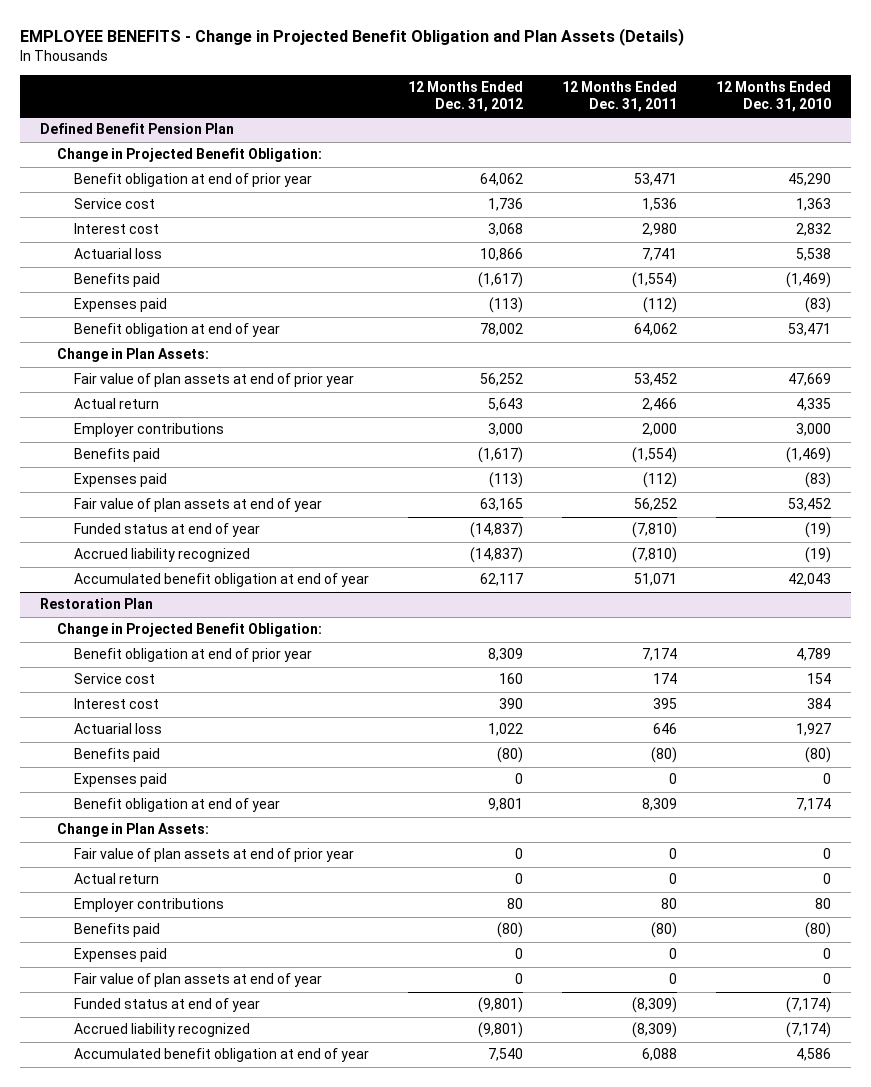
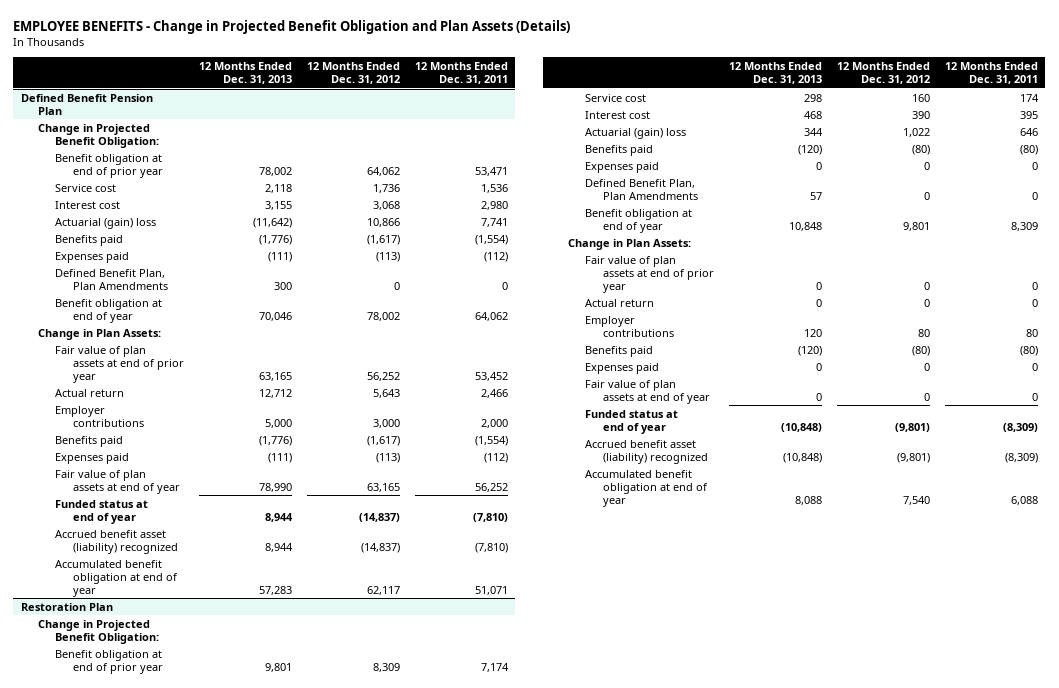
- | 12 Months Ended Dec. 31, 2012 | 12 Months Ended Dec. 31, 2011 | 12 Months Ended Dec. 31, 2010
+ | 12 Months Ended Dec. 31, 2013 | 12 Months Ended Dec. 31, 2012 | 12 Months Ended Dec. 31, 2011
@ Defined Benefit Pension Plan
- Actuarial loss | 10,866 | 7,741 | 5,538
+ Actuarial (gain) loss | (11,642) | 10,866 | 7,741
+ Defined Benefit Plan, Plan Amendments | 300 | 0 | 0
- Accrued liability recognized | (14,837) | (7,810) | (19)
+ Accrued benefit asset (liability) recognized | 8,944 | (14,837) | (7,810)
@ Restoration Plan
- Actuarial loss | 1,022 | 646 | 1,927
+ Actuarial (gain) loss | 344 | 1,022 | 646
+ Defined Benefit Plan, Plan Amendments | 57 | 0 | 0
- Accrued liability recognized | (9,801) | (8,309) | (7,174)
+ Accrued benefit asset (liability) recognized | (10,848) | (9,801) | (8,309)

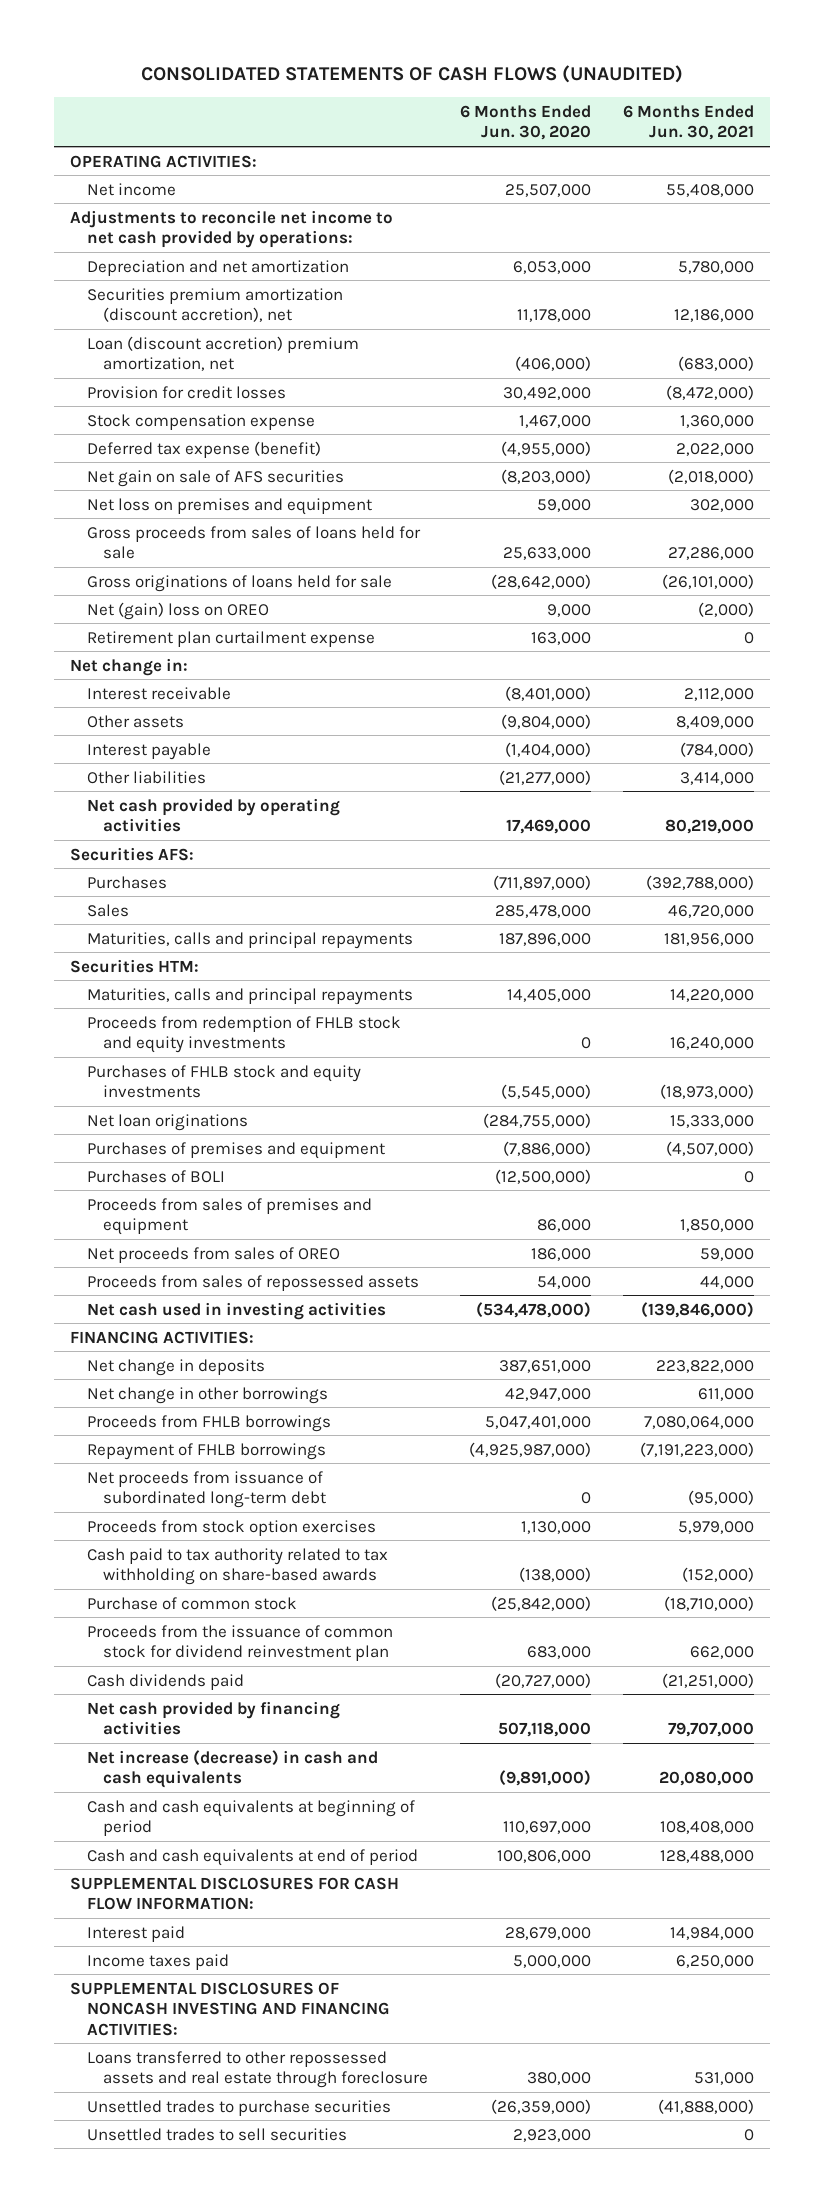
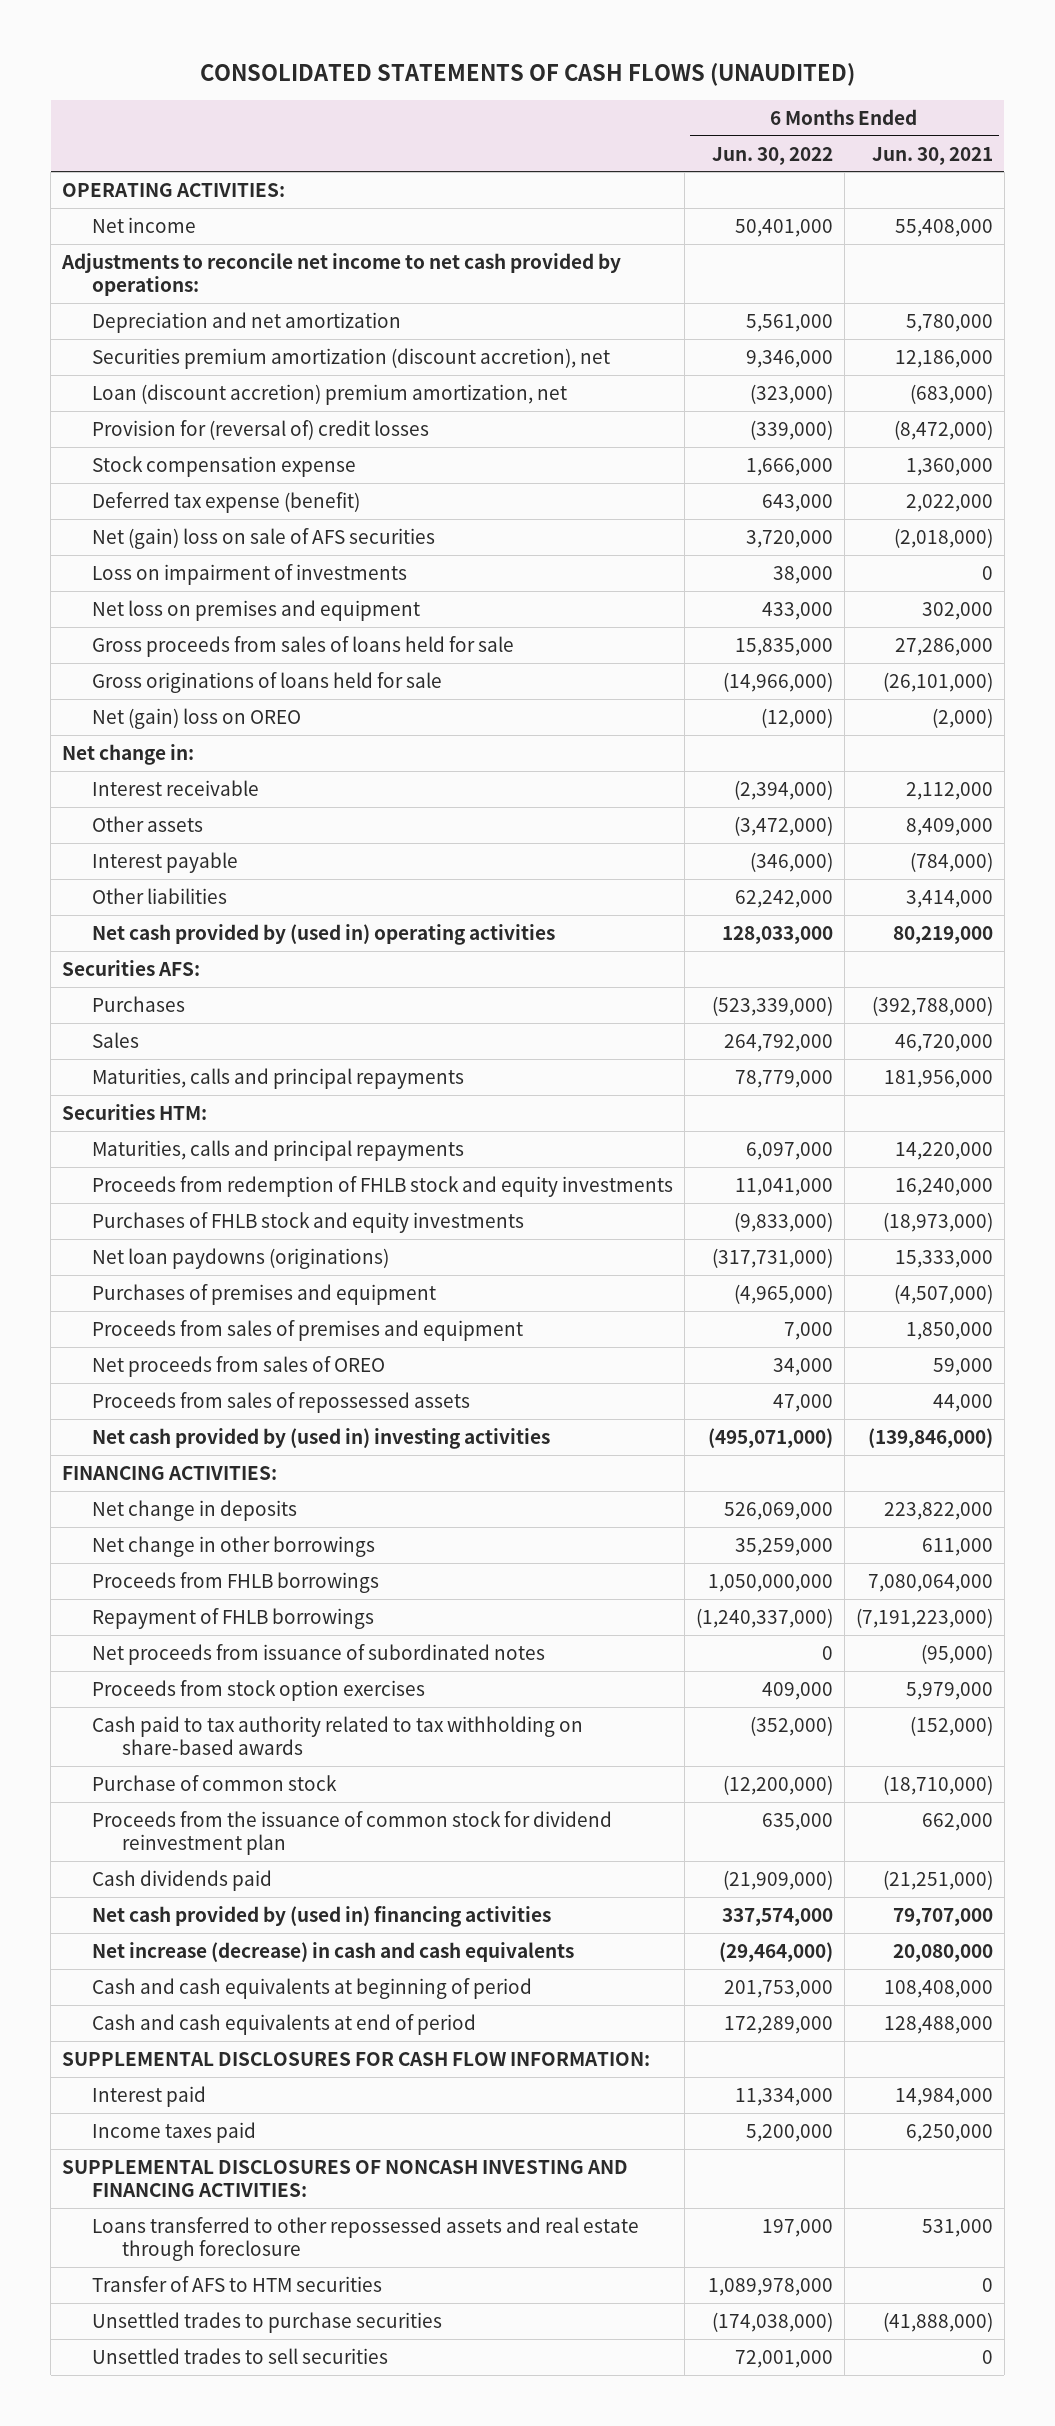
- | 6 Months Ended Jun. 30, 2020 | 6 Months Ended Jun. 30, 2021
+ | 6 Months Ended Jun. 30, 2022 | 6 Months Ended Jun. 30, 2021
- Provision for credit losses | 30,492,000 | (8,472,000)
+ Provision for (reversal of) credit losses | (339,000) | (8,472,000)
- Net gain on sale of AFS securities | (8,203,000) | (2,018,000)
+ Net (gain) loss on sale of AFS securities | 3,720,000 | (2,018,000)
+ Loss on impairment of investments | 38,000 | 0
- Retirement plan curtailment expense | 163,000 | 0
- Net cash provided by operating activities | 17,469,000 | 80,219,000
+ Net cash provided by (used in) operating activities | 128,033,000 | 80,219,000
- Net loan originations | (284,755,000) | 15,333,000
+ Net loan paydowns (originations) | (317,731,000) | 15,333,000
- Purchases of BOLI | (12,500,000) | 0
- Net cash used in investing activities | (534,478,000) | (139,846,000)
+ Net cash provided by (used in) investing activities | (495,071,000) | (139,846,000)
- Net proceeds from issuance of subordinated long-term debt | 0 | (95,000)
+ Net proceeds from issuance of subordinated notes | 0 | (95,000)
- Net cash provided by financing activities | 507,118,000 | 79,707,000
+ Net cash provided by (used in) financing activities | 337,574,000 | 79,707,000
+ Transfer of AFS to HTM securities | 1,089,978,000 | 0

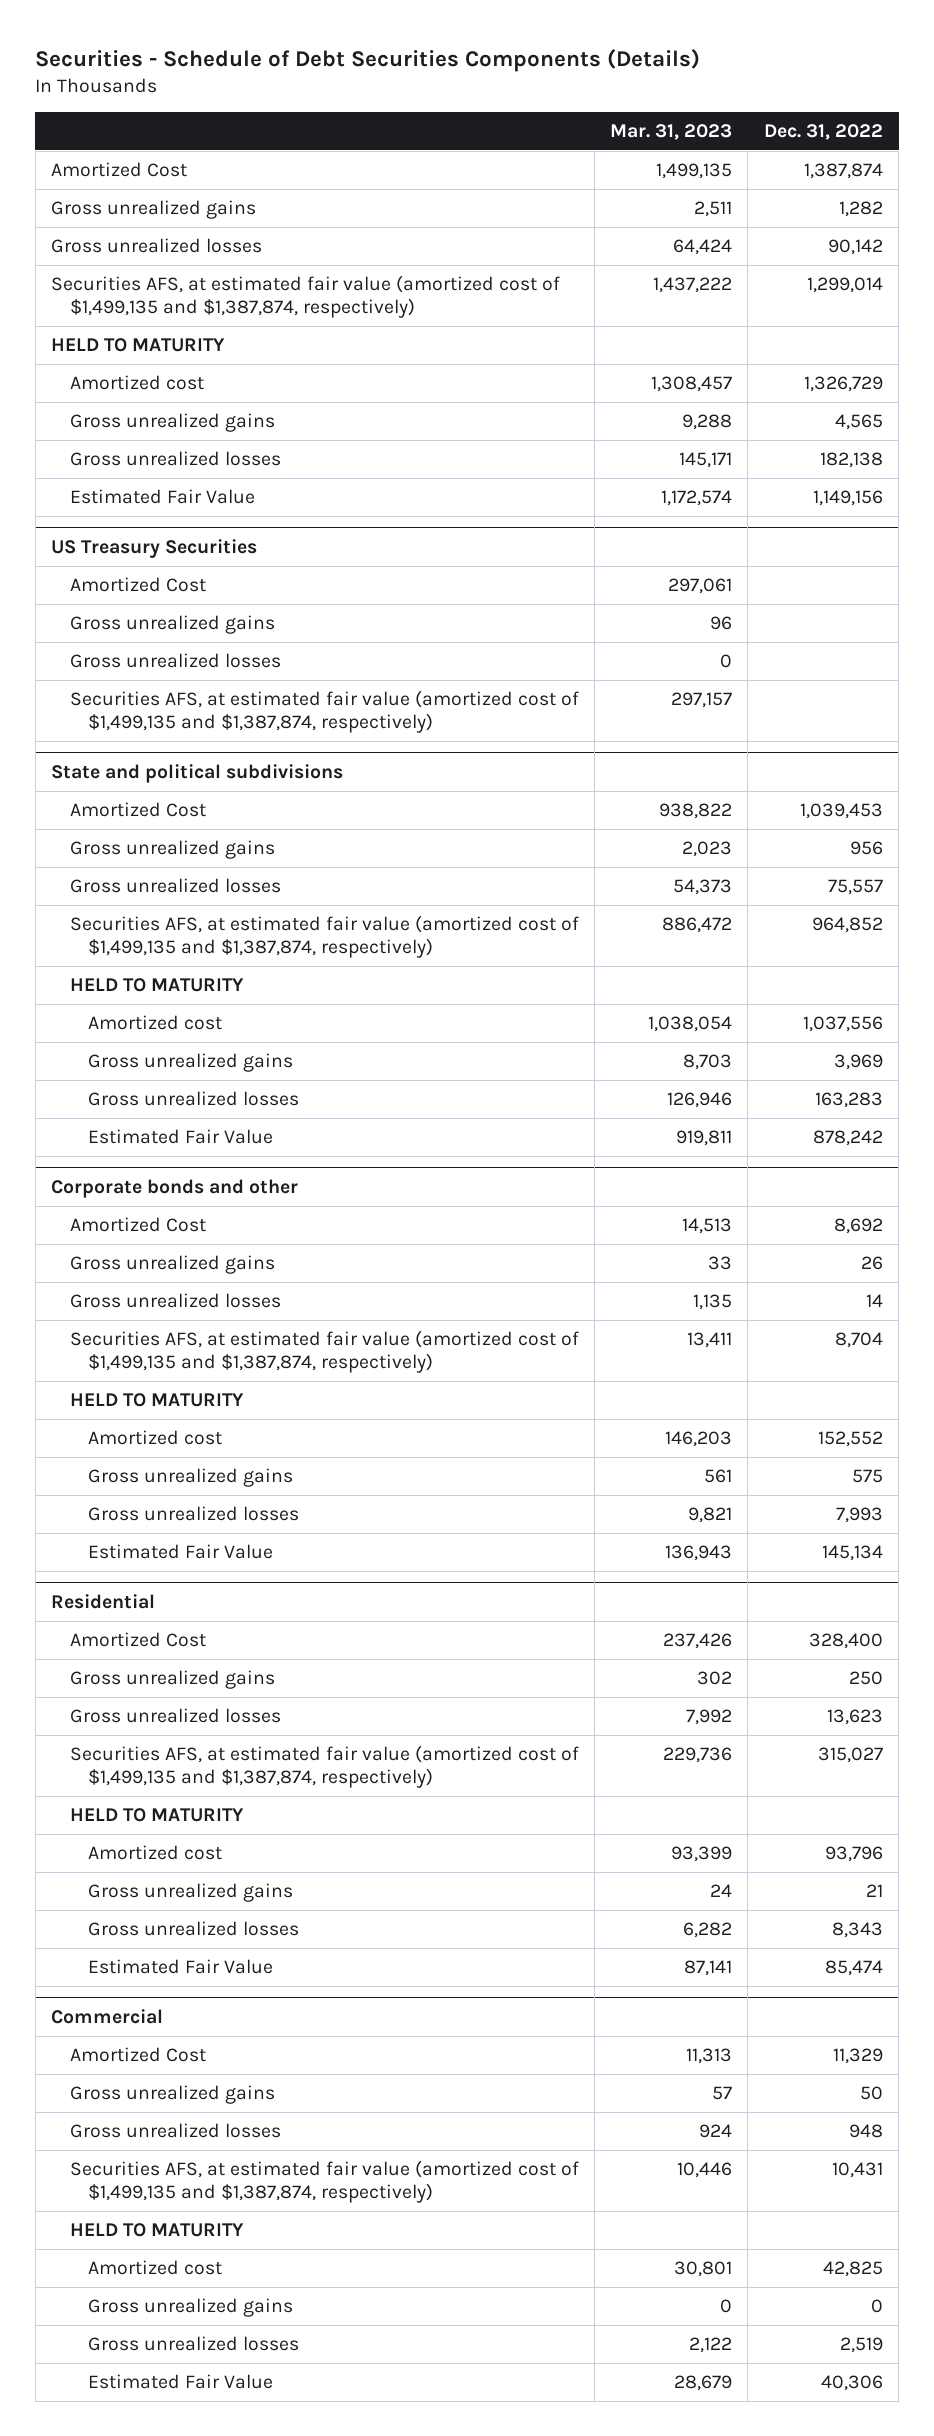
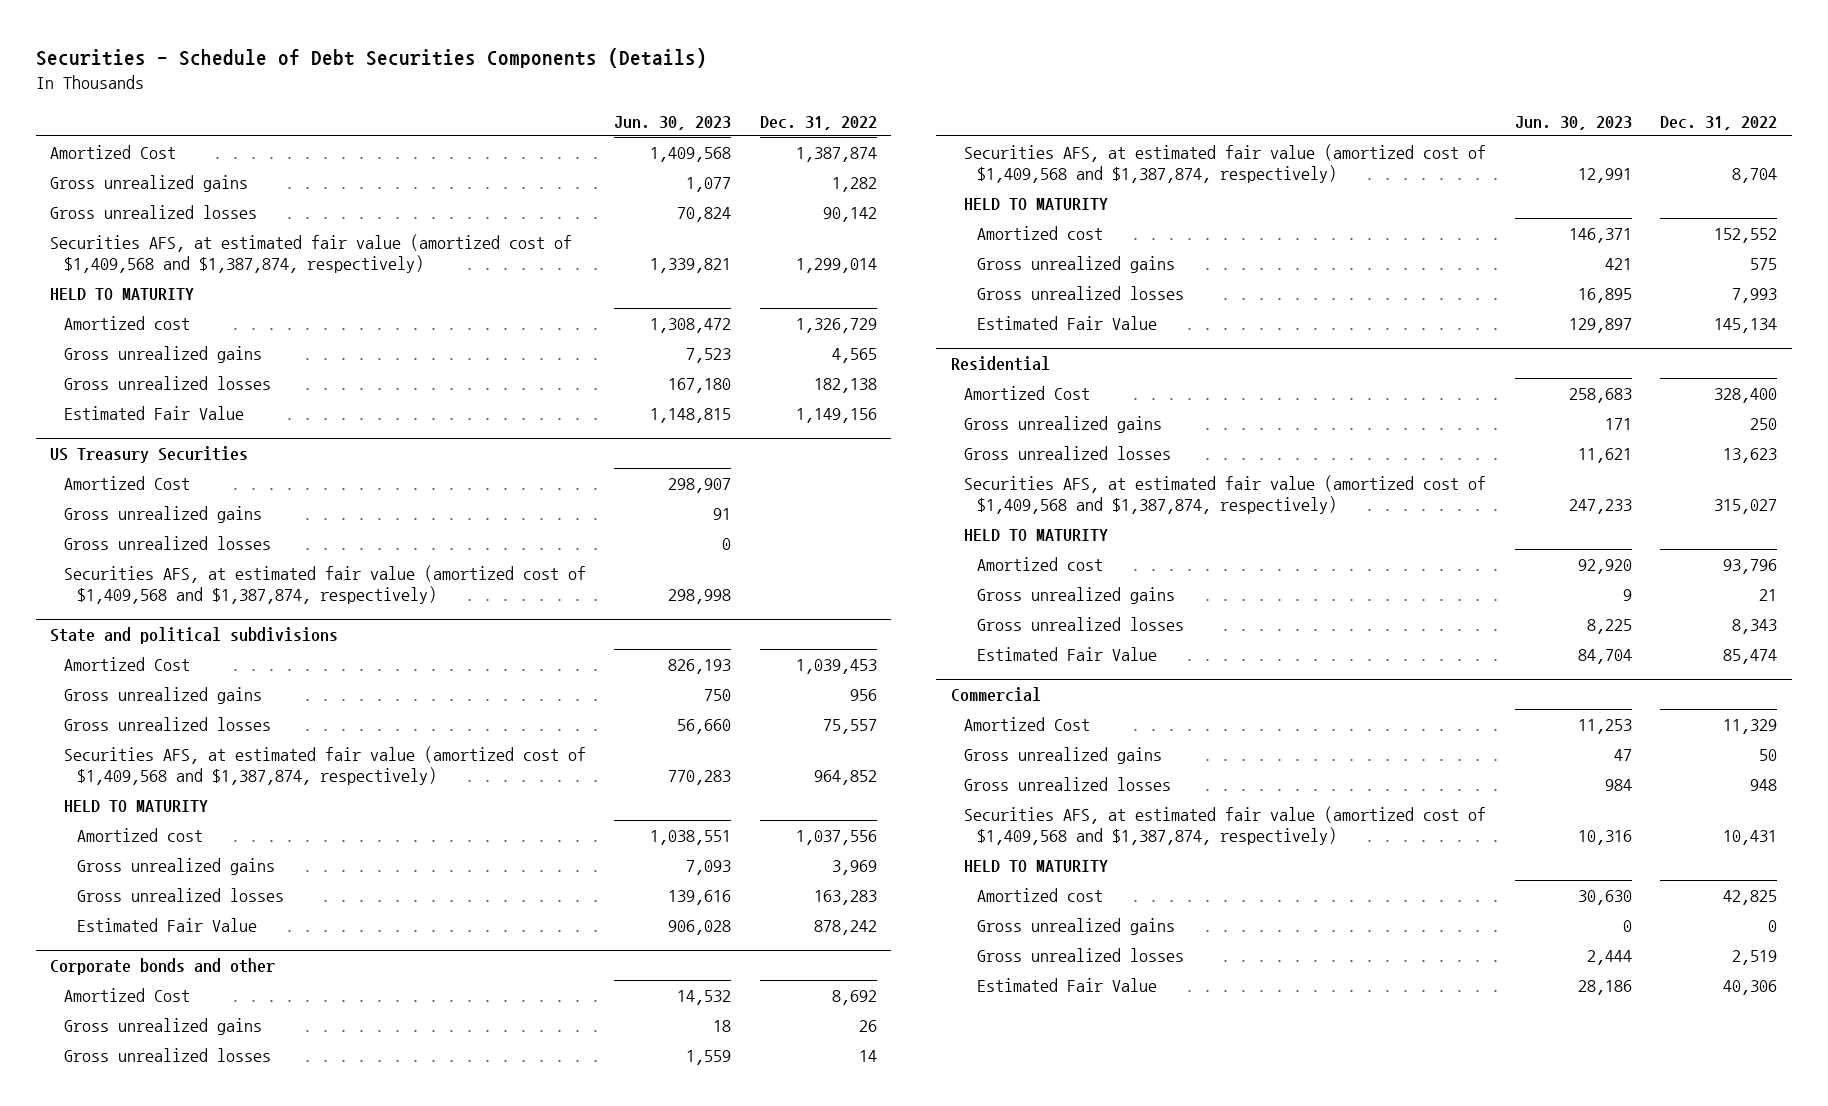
- | Mar. 31, 2023 | Dec. 31, 2022
+ | Jun. 30, 2023 | Dec. 31, 2022
- Securities AFS, at estimated fair value (amortized cost of $1,499,135 and $1,387,874, respectively) | 1,437,222 | 1,299,014
+ Securities AFS, at estimated fair value (amortized cost of $1,409,568 and $1,387,874, respectively) | 1,339,821 | 1,299,014
@ US Treasury Securities
- Securities AFS, at estimated fair value (amortized cost of $1,499,135 and $1,387,874, respectively) | 297,157 |
+ Securities AFS, at estimated fair value (amortized cost of $1,409,568 and $1,387,874, respectively) | 298,998 |
@ State and political subdivisions
- Securities AFS, at estimated fair value (amortized cost of $1,499,135 and $1,387,874, respectively) | 886,472 | 964,852
+ Securities AFS, at estimated fair value (amortized cost of $1,409,568 and $1,387,874, respectively) | 770,283 | 964,852
@ Corporate bonds and other
- Securities AFS, at estimated fair value (amortized cost of $1,499,135 and $1,387,874, respectively) | 13,411 | 8,704
+ Securities AFS, at estimated fair value (amortized cost of $1,409,568 and $1,387,874, respectively) | 12,991 | 8,704
@ Residential
- Securities AFS, at estimated fair value (amortized cost of $1,499,135 and $1,387,874, respectively) | 229,736 | 315,027
+ Securities AFS, at estimated fair value (amortized cost of $1,409,568 and $1,387,874, respectively) | 247,233 | 315,027
@ Commercial
- Securities AFS, at estimated fair value (amortized cost of $1,499,135 and $1,387,874, respectively) | 10,446 | 10,431
+ Securities AFS, at estimated fair value (amortized cost of $1,409,568 and $1,387,874, respectively) | 10,316 | 10,431

